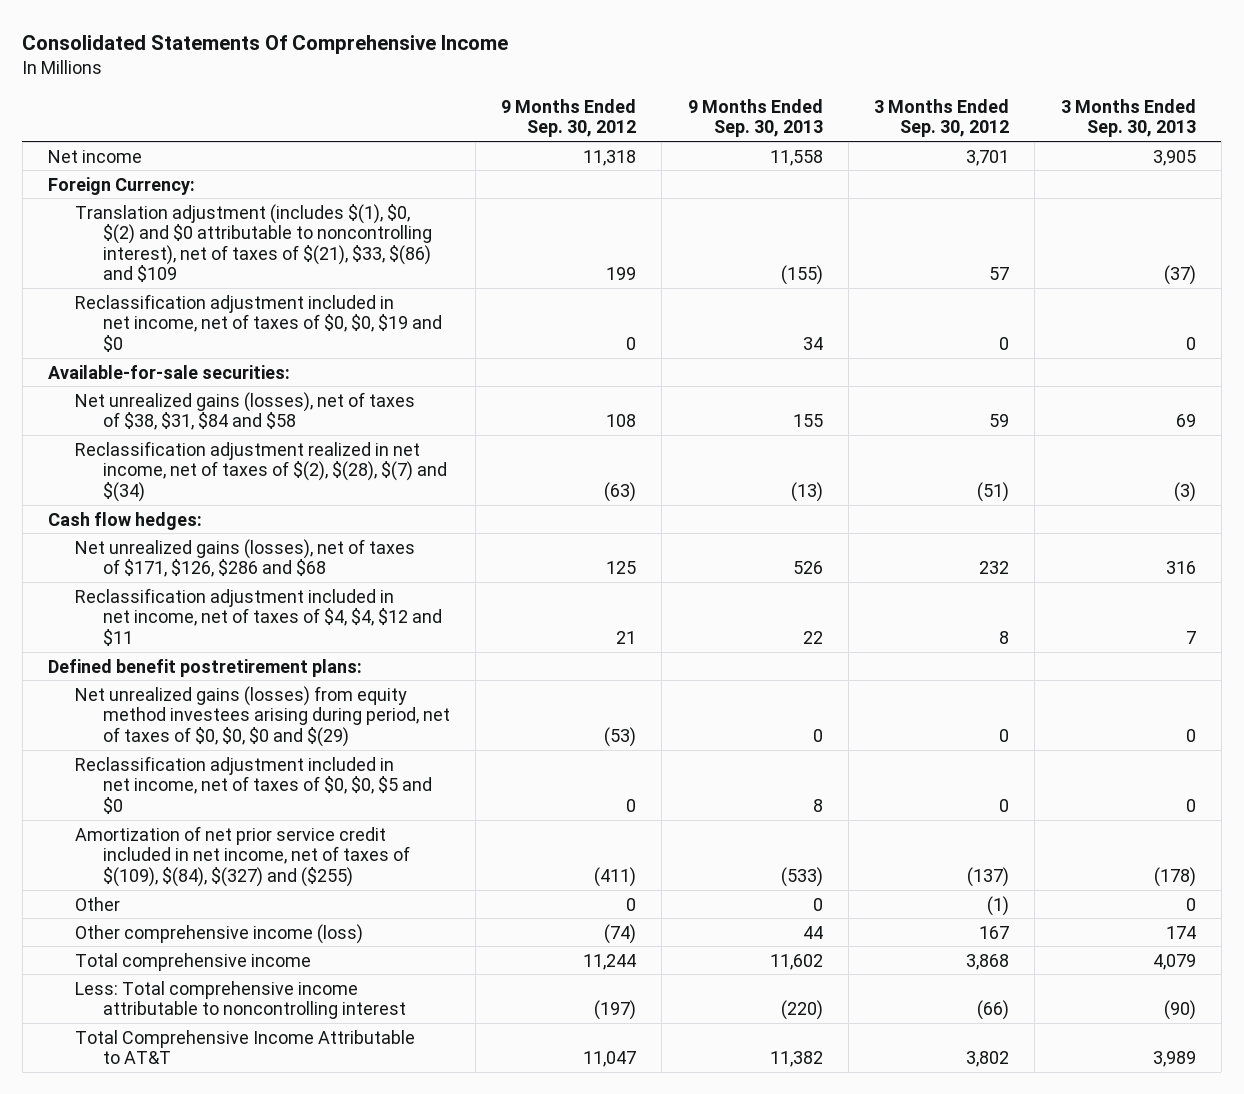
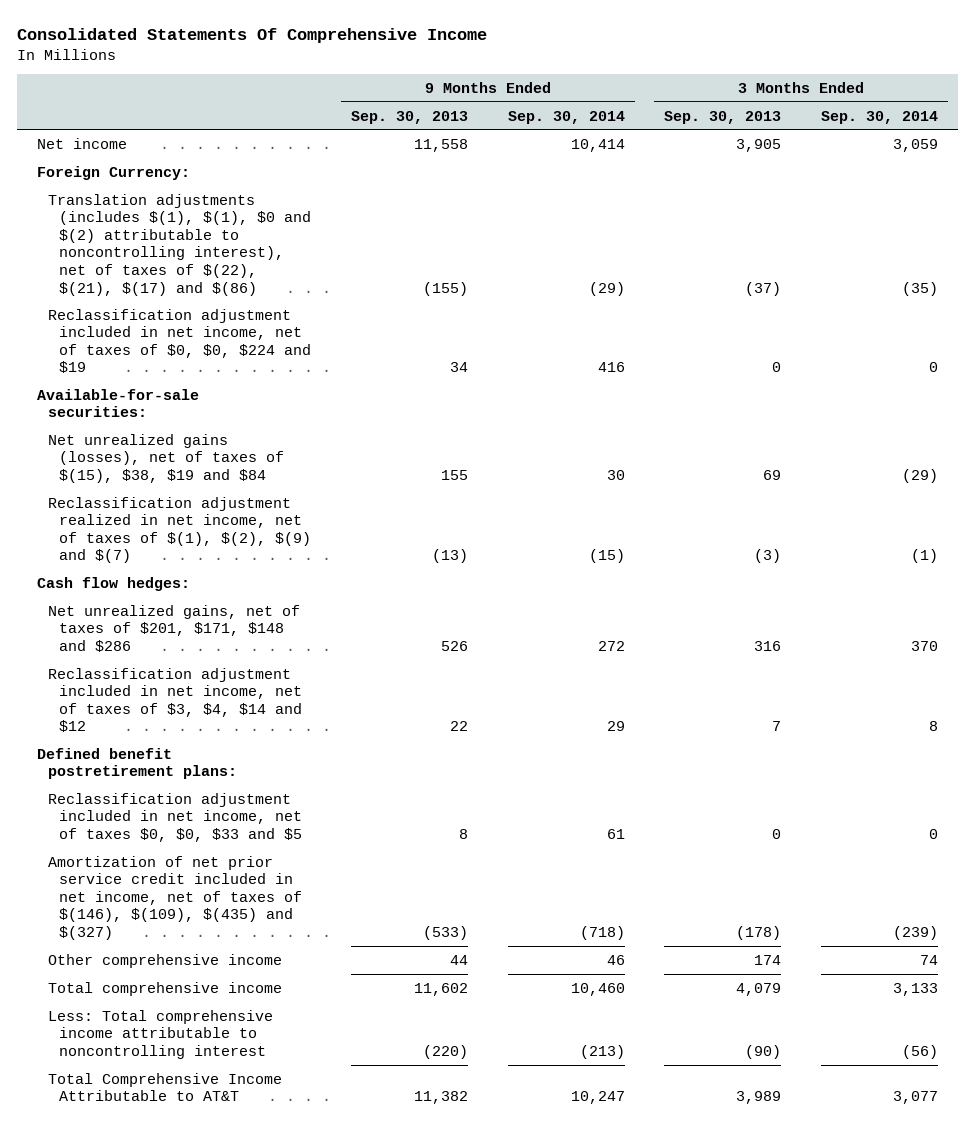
- | 9 Months Ended Sep. 30, 2012 | 9 Months Ended Sep. 30, 2013 | 3 Months Ended Sep. 30, 2012 | 3 Months Ended Sep. 30, 2013
+ | 9 Months Ended Sep. 30, 2013 | 9 Months Ended Sep. 30, 2014 | 3 Months Ended Sep. 30, 2013 | 3 Months Ended Sep. 30, 2014
- Translation adjustment (includes $(1), $0, $(2) and $0 attributable to noncontrolling interest), net of taxes of $(21), $33, $(86) and $109 | 199 | (155) | 57 | (37)
- Reclassification adjustment included in net income, net of taxes of $0, $0, $19 and $0 | 0 | 34 | 0 | 0
+ Translation adjustments (includes $(1), $(1), $0 and $(2) attributable to noncontrolling interest), net of taxes of $(22), $(21), $(17) and $(86) | (155) | (29) | (37) | (35)
+ Reclassification adjustment included in net income, net of taxes of $0, $0, $224 and $19 | 34 | 416 | 0 | 0
- Net unrealized gains (losses), net of taxes of $38, $31, $84 and $58 | 108 | 155 | 59 | 69
- Reclassification adjustment realized in net income, net of taxes of $(2), $(28), $(7) and $(34) | (63) | (13) | (51) | (3)
+ Net unrealized gains (losses), net of taxes of $(15), $38, $19 and $84 | 155 | 30 | 69 | (29)
+ Reclassification adjustment realized in net income, net of taxes of $(1), $(2), $(9) and $(7) | (13) | (15) | (3) | (1)
- Net unrealized gains (losses), net of taxes of $171, $126, $286 and $68 | 125 | 526 | 232 | 316
- Reclassification adjustment included in net income, net of taxes of $4, $4, $12 and $11 | 21 | 22 | 8 | 7
+ Net unrealized gains, net of taxes of $201, $171, $148 and $286 | 526 | 272 | 316 | 370
+ Reclassification adjustment included in net income, net of taxes of $3, $4, $14 and $12 | 22 | 29 | 7 | 8
- Net unrealized gains (losses) from equity method investees arising during period, net of taxes of $0, $0, $0 and $(29) | (53) | 0 | 0 | 0
- Reclassification adjustment included in net income, net of taxes of $0, $0, $5 and $0 | 0 | 8 | 0 | 0
- Amortization of net prior service credit included in net income, net of taxes of $(109), $(84), $(327) and ($255) | (411) | (533) | (137) | (178)
- Other | 0 | 0 | (1) | 0
- Other comprehensive income (loss) | (74) | 44 | 167 | 174
+ Reclassification adjustment included in net income, net of taxes $0, $0, $33 and $5 | 8 | 61 | 0 | 0
+ Amortization of net prior service credit included in net income, net of taxes of $(146), $(109), $(435) and $(327) | (533) | (718) | (178) | (239)
+ Other comprehensive income | 44 | 46 | 174 | 74

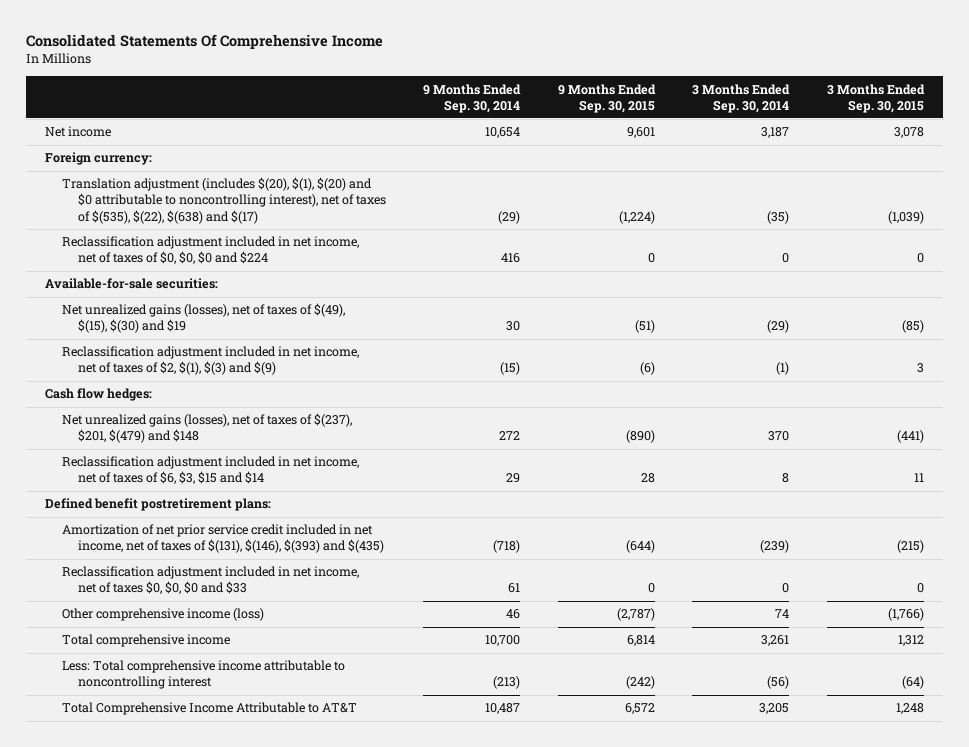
- | 9 Months Ended Sep. 30, 2013 | 9 Months Ended Sep. 30, 2014 | 3 Months Ended Sep. 30, 2013 | 3 Months Ended Sep. 30, 2014
+ | 9 Months Ended Sep. 30, 2014 | 9 Months Ended Sep. 30, 2015 | 3 Months Ended Sep. 30, 2014 | 3 Months Ended Sep. 30, 2015
- Net income | 11,558 | 10,414 | 3,905 | 3,059
- Foreign Currency:
- Translation adjustments (includes $(1), $(1), $0 and $(2) attributable to noncontrolling interest), net of taxes of $(22), $(21), $(17) and $(86) | (155) | (29) | (37) | (35)
- Reclassification adjustment included in net income, net of taxes of $0, $0, $224 and $19 | 34 | 416 | 0 | 0
+ Net income | 10,654 | 9,601 | 3,187 | 3,078
+ Foreign currency:
+ Translation adjustment (includes $(20), $(1), $(20) and $0 attributable to noncontrolling interest), net of taxes of $(535), $(22), $(638) and $(17) | (29) | (1,224) | (35) | (1,039)
+ Reclassification adjustment included in net income, net of taxes of $0, $0, $0 and $224 | 416 | 0 | 0 | 0
- Net unrealized gains (losses), net of taxes of $(15), $38, $19 and $84 | 155 | 30 | 69 | (29)
- Reclassification adjustment realized in net income, net of taxes of $(1), $(2), $(9) and $(7) | (13) | (15) | (3) | (1)
+ Net unrealized gains (losses), net of taxes of $(49), $(15), $(30) and $19 | 30 | (51) | (29) | (85)
+ Reclassification adjustment included in net income, net of taxes of $2, $(1), $(3) and $(9) | (15) | (6) | (1) | 3
- Net unrealized gains, net of taxes of $201, $171, $148 and $286 | 526 | 272 | 316 | 370
- Reclassification adjustment included in net income, net of taxes of $3, $4, $14 and $12 | 22 | 29 | 7 | 8
+ Net unrealized gains (losses), net of taxes of $(237), $201, $(479) and $148 | 272 | (890) | 370 | (441)
+ Reclassification adjustment included in net income, net of taxes of $6, $3, $15 and $14 | 29 | 28 | 8 | 11
- Reclassification adjustment included in net income, net of taxes $0, $0, $33 and $5 | 8 | 61 | 0 | 0
- Amortization of net prior service credit included in net income, net of taxes of $(146), $(109), $(435) and $(327) | (533) | (718) | (178) | (239)
- Other comprehensive income | 44 | 46 | 174 | 74
- Total comprehensive income | 11,602 | 10,460 | 4,079 | 3,133
+ Amortization of net prior service credit included in net income, net of taxes of $(131), $(146), $(393) and $(435) | (718) | (644) | (239) | (215)
+ Reclassification adjustment included in net income, net of taxes $0, $0, $0 and $33 | 61 | 0 | 0 | 0
+ Other comprehensive income (loss) | 46 | (2,787) | 74 | (1,766)
+ Total comprehensive income | 10,700 | 6,814 | 3,261 | 1,312
- Total Comprehensive Income Attributable to AT&T | 11,382 | 10,247 | 3,989 | 3,077
+ Total Comprehensive Income Attributable to AT&T | 10,487 | 6,572 | 3,205 | 1,248

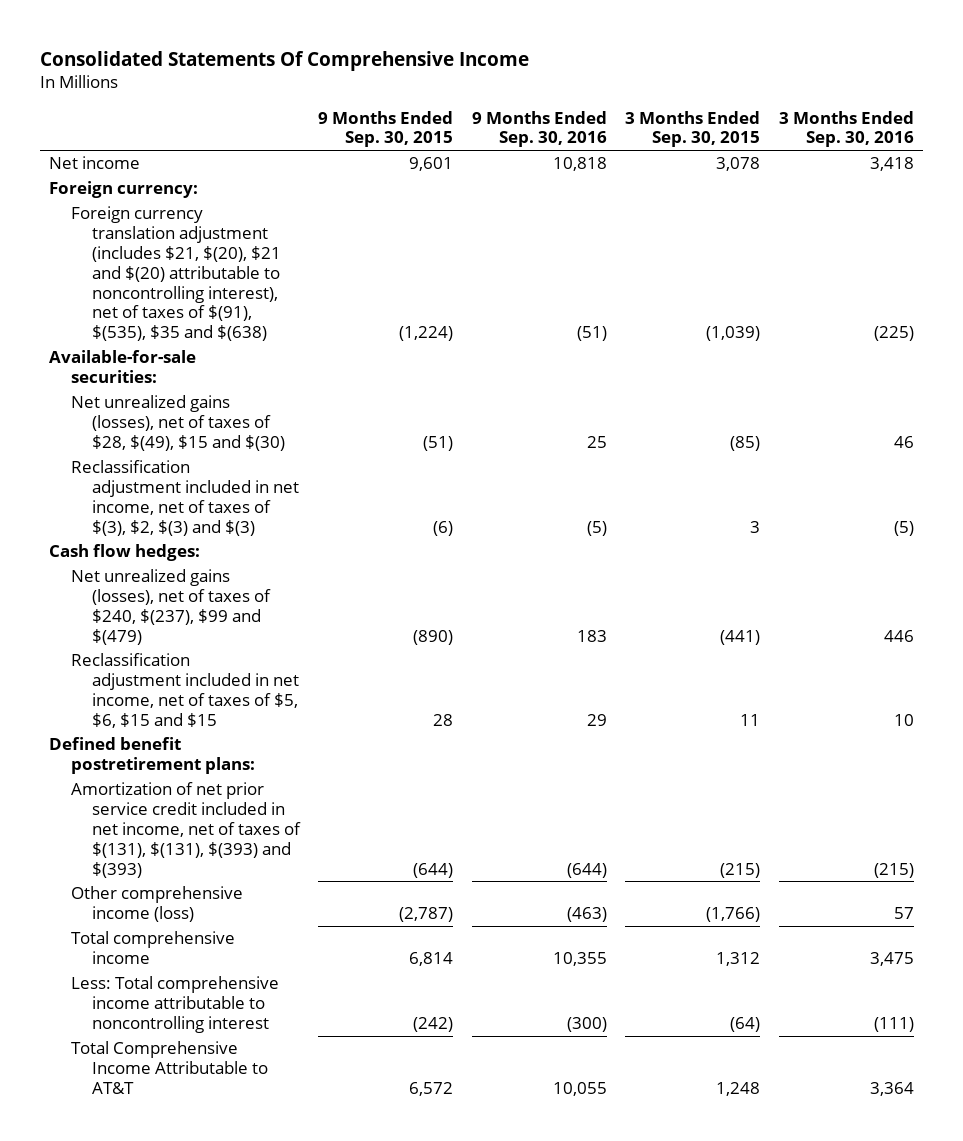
- | 9 Months Ended Sep. 30, 2014 | 9 Months Ended Sep. 30, 2015 | 3 Months Ended Sep. 30, 2014 | 3 Months Ended Sep. 30, 2015
+ | 9 Months Ended Sep. 30, 2015 | 9 Months Ended Sep. 30, 2016 | 3 Months Ended Sep. 30, 2015 | 3 Months Ended Sep. 30, 2016
- Translation adjustment (includes $(20), $(1), $(20) and $0 attributable to noncontrolling interest), net of taxes of $(535), $(22), $(638) and $(17) | (29) | (1,224) | (35) | (1,039)
- Reclassification adjustment included in net income, net of taxes of $0, $0, $0 and $224 | 416 | 0 | 0 | 0
+ Foreign currency translation adjustment (includes $21, $(20), $21 and $(20) attributable to noncontrolling interest), net of taxes of $(91), $(535), $35 and $(638) | (1,224) | (51) | (1,039) | (225)
- Net unrealized gains (losses), net of taxes of $(49), $(15), $(30) and $19 | 30 | (51) | (29) | (85)
- Reclassification adjustment included in net income, net of taxes of $2, $(1), $(3) and $(9) | (15) | (6) | (1) | 3
+ Net unrealized gains (losses), net of taxes of $28, $(49), $15 and $(30) | (51) | 25 | (85) | 46
+ Reclassification adjustment included in net income, net of taxes of $(3), $2, $(3) and $(3) | (6) | (5) | 3 | (5)
- Net unrealized gains (losses), net of taxes of $(237), $201, $(479) and $148 | 272 | (890) | 370 | (441)
- Reclassification adjustment included in net income, net of taxes of $6, $3, $15 and $14 | 29 | 28 | 8 | 11
+ Net unrealized gains (losses), net of taxes of $240, $(237), $99 and $(479) | (890) | 183 | (441) | 446
+ Reclassification adjustment included in net income, net of taxes of $5, $6, $15 and $15 | 28 | 29 | 11 | 10
- Amortization of net prior service credit included in net income, net of taxes of $(131), $(146), $(393) and $(435) | (718) | (644) | (239) | (215)
- Reclassification adjustment included in net income, net of taxes $0, $0, $0 and $33 | 61 | 0 | 0 | 0
+ Amortization of net prior service credit included in net income, net of taxes of $(131), $(131), $(393) and $(393) | (644) | (644) | (215) | (215)

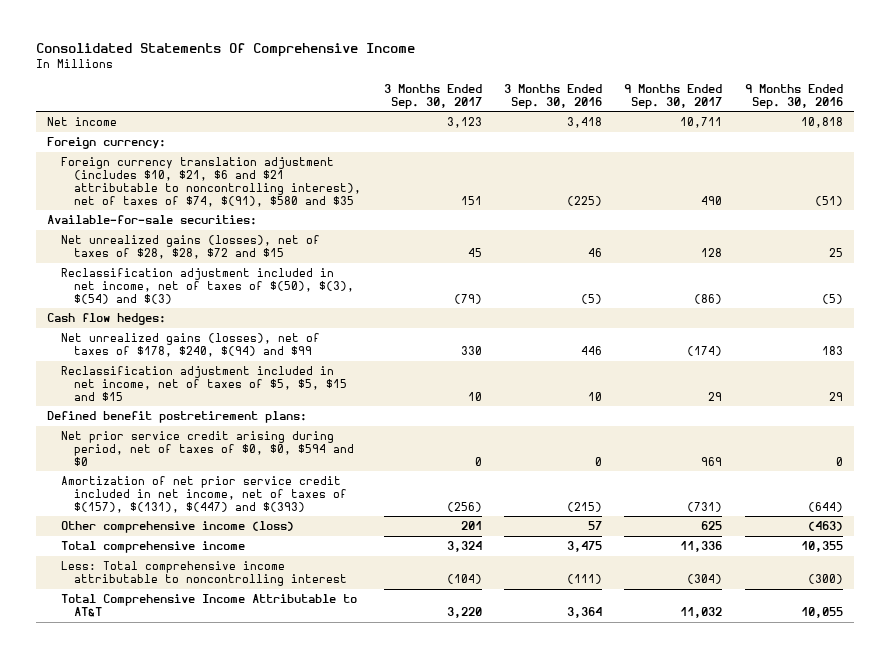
- | 9 Months Ended Sep. 30, 2015 | 9 Months Ended Sep. 30, 2016 | 3 Months Ended Sep. 30, 2015 | 3 Months Ended Sep. 30, 2016
+ | 3 Months Ended Sep. 30, 2017 | 3 Months Ended Sep. 30, 2016 | 9 Months Ended Sep. 30, 2017 | 9 Months Ended Sep. 30, 2016
- Foreign currency translation adjustment (includes $21, $(20), $21 and $(20) attributable to noncontrolling interest), net of taxes of $(91), $(535), $35 and $(638) | (1,224) | (51) | (1,039) | (225)
+ Foreign currency translation adjustment (includes $10, $21, $6 and $21 attributable to noncontrolling interest), net of taxes of $74, $(91), $580 and $35 | 151 | (225) | 490 | (51)
- Net unrealized gains (losses), net of taxes of $28, $(49), $15 and $(30) | (51) | 25 | (85) | 46
- Reclassification adjustment included in net income, net of taxes of $(3), $2, $(3) and $(3) | (6) | (5) | 3 | (5)
+ Net unrealized gains (losses), net of taxes of $28, $28, $72 and $15 | 45 | 46 | 128 | 25
+ Reclassification adjustment included in net income, net of taxes of $(50), $(3), $(54) and $(3) | (79) | (5) | (86) | (5)
- Net unrealized gains (losses), net of taxes of $240, $(237), $99 and $(479) | (890) | 183 | (441) | 446
- Reclassification adjustment included in net income, net of taxes of $5, $6, $15 and $15 | 28 | 29 | 11 | 10
+ Net unrealized gains (losses), net of taxes of $178, $240, $(94) and $99 | 330 | 446 | (174) | 183
+ Reclassification adjustment included in net income, net of taxes of $5, $5, $15 and $15 | 10 | 10 | 29 | 29
- Amortization of net prior service credit included in net income, net of taxes of $(131), $(131), $(393) and $(393) | (644) | (644) | (215) | (215)
+ Net prior service credit arising during period, net of taxes of $0, $0, $594 and $0 | 0 | 0 | 969 | 0
+ Amortization of net prior service credit included in net income, net of taxes of $(157), $(131), $(447) and $(393) | (256) | (215) | (731) | (644)

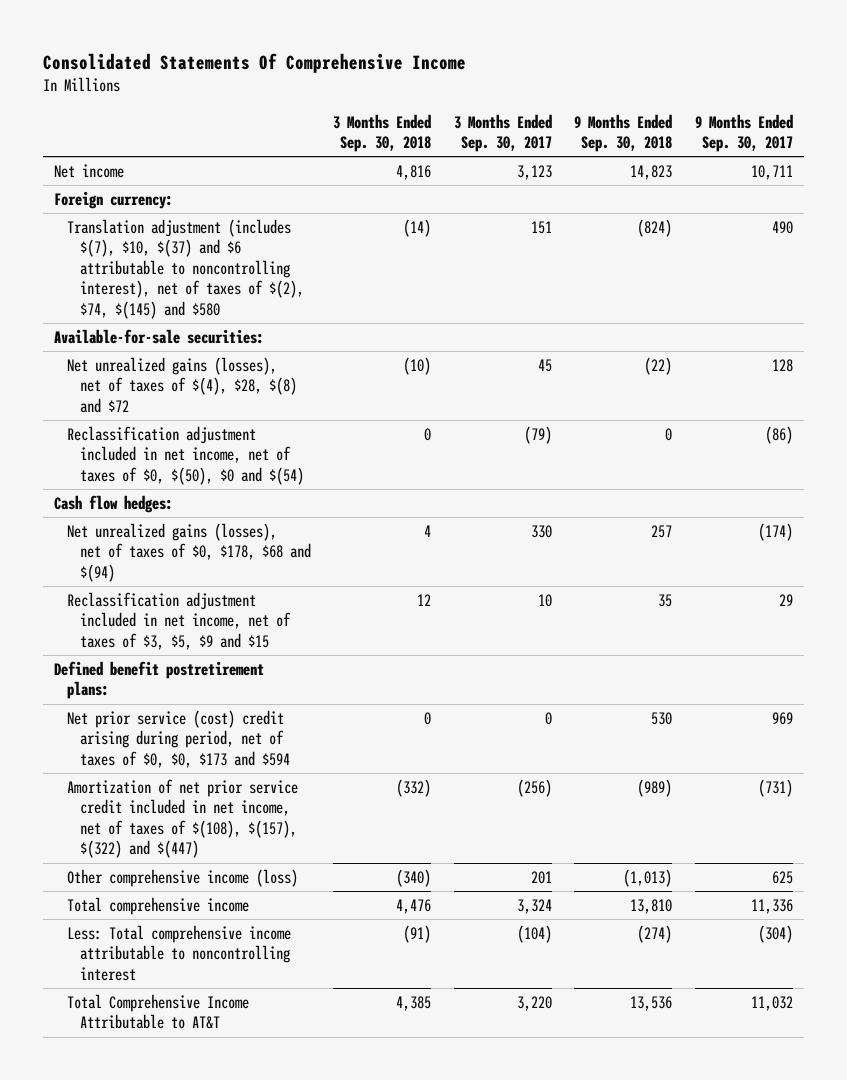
- | 3 Months Ended Sep. 30, 2017 | 3 Months Ended Sep. 30, 2016 | 9 Months Ended Sep. 30, 2017 | 9 Months Ended Sep. 30, 2016
+ | 3 Months Ended Sep. 30, 2018 | 3 Months Ended Sep. 30, 2017 | 9 Months Ended Sep. 30, 2018 | 9 Months Ended Sep. 30, 2017
- Foreign currency translation adjustment (includes $10, $21, $6 and $21 attributable to noncontrolling interest), net of taxes of $74, $(91), $580 and $35 | 151 | (225) | 490 | (51)
+ Translation adjustment (includes $(7), $10, $(37) and $6 attributable to noncontrolling interest), net of taxes of $(2), $74, $(145) and $580 | (14) | 151 | (824) | 490
- Net unrealized gains (losses), net of taxes of $28, $28, $72 and $15 | 45 | 46 | 128 | 25
- Reclassification adjustment included in net income, net of taxes of $(50), $(3), $(54) and $(3) | (79) | (5) | (86) | (5)
+ Net unrealized gains (losses), net of taxes of $(4), $28, $(8) and $72 | (10) | 45 | (22) | 128
+ Reclassification adjustment included in net income, net of taxes of $0, $(50), $0 and $(54) | 0 | (79) | 0 | (86)
- Net unrealized gains (losses), net of taxes of $178, $240, $(94) and $99 | 330 | 446 | (174) | 183
- Reclassification adjustment included in net income, net of taxes of $5, $5, $15 and $15 | 10 | 10 | 29 | 29
+ Net unrealized gains (losses), net of taxes of $0, $178, $68 and $(94) | 4 | 330 | 257 | (174)
+ Reclassification adjustment included in net income, net of taxes of $3, $5, $9 and $15 | 12 | 10 | 35 | 29
- Net prior service credit arising during period, net of taxes of $0, $0, $594 and $0 | 0 | 0 | 969 | 0
- Amortization of net prior service credit included in net income, net of taxes of $(157), $(131), $(447) and $(393) | (256) | (215) | (731) | (644)
+ Net prior service (cost) credit arising during period, net of taxes of $0, $0, $173 and $594 | 0 | 0 | 530 | 969
+ Amortization of net prior service credit included in net income, net of taxes of $(108), $(157), $(322) and $(447) | (332) | (256) | (989) | (731)

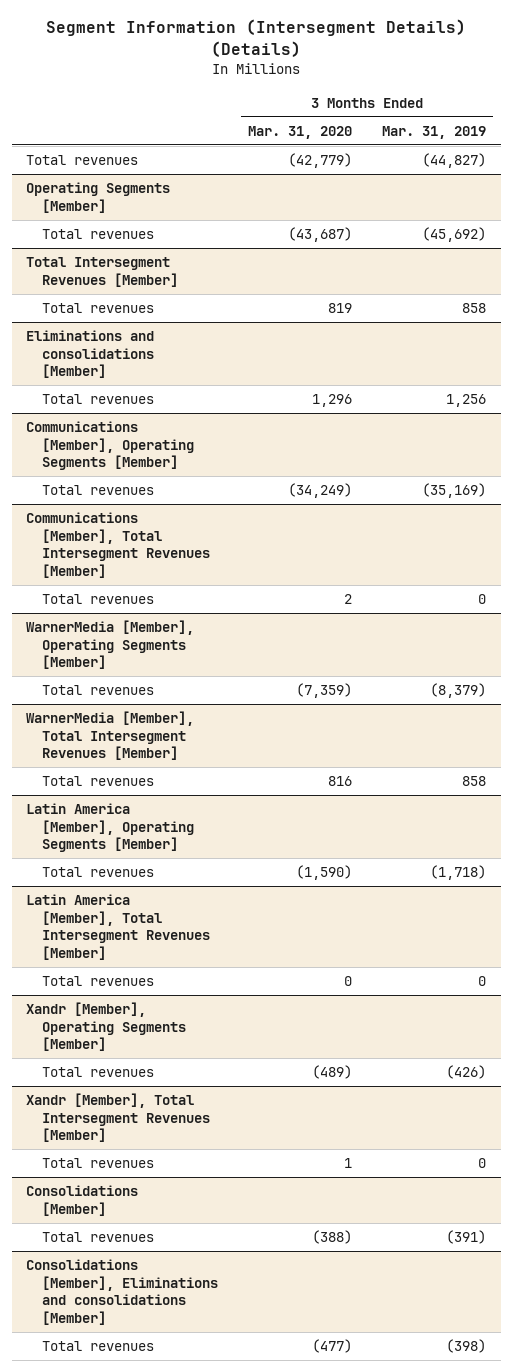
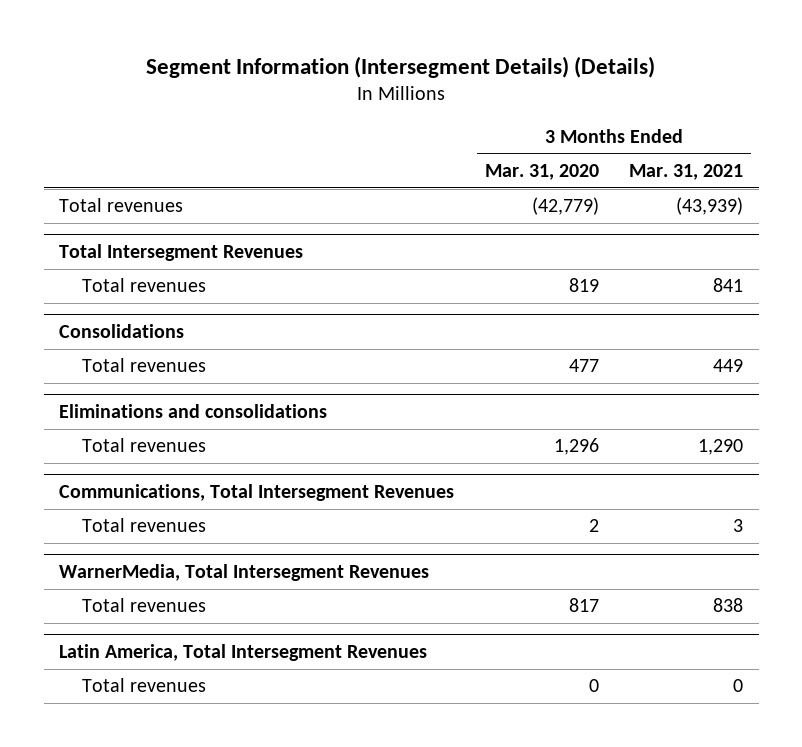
- | 3 Months Ended Mar. 31, 2020 | 3 Months Ended Mar. 31, 2019
+ | 3 Months Ended Mar. 31, 2020 | 3 Months Ended Mar. 31, 2021
- Operating Segments [Member]
- Total revenues | (43,687) | (45,692)
- Total Intersegment Revenues [Member]
+ Total Intersegment Revenues
- Eliminations and consolidations [Member]
+ Consolidations
+ Total revenues | 477 | 449
+ Eliminations and consolidations
- Communications [Member], Operating Segments [Member]
- Total revenues | (34,249) | (35,169)
- Communications [Member], Total Intersegment Revenues [Member]
+ Communications, Total Intersegment Revenues
- WarnerMedia [Member], Operating Segments [Member]
- Total revenues | (7,359) | (8,379)
- WarnerMedia [Member], Total Intersegment Revenues [Member]
- Total revenues | 816 | 858
- Latin America [Member], Operating Segments [Member]
- Total revenues | (1,590) | (1,718)
- Latin America [Member], Total Intersegment Revenues [Member]
+ WarnerMedia, Total Intersegment Revenues
+ Total revenues | 817 | 838
+ Latin America, Total Intersegment Revenues
- Xandr [Member], Operating Segments [Member]
- Total revenues | (489) | (426)
- Xandr [Member], Total Intersegment Revenues [Member]
- Total revenues | 1 | 0
- Consolidations [Member]
- Total revenues | (388) | (391)
- Consolidations [Member], Eliminations and consolidations [Member]
- Total revenues | (477) | (398)

